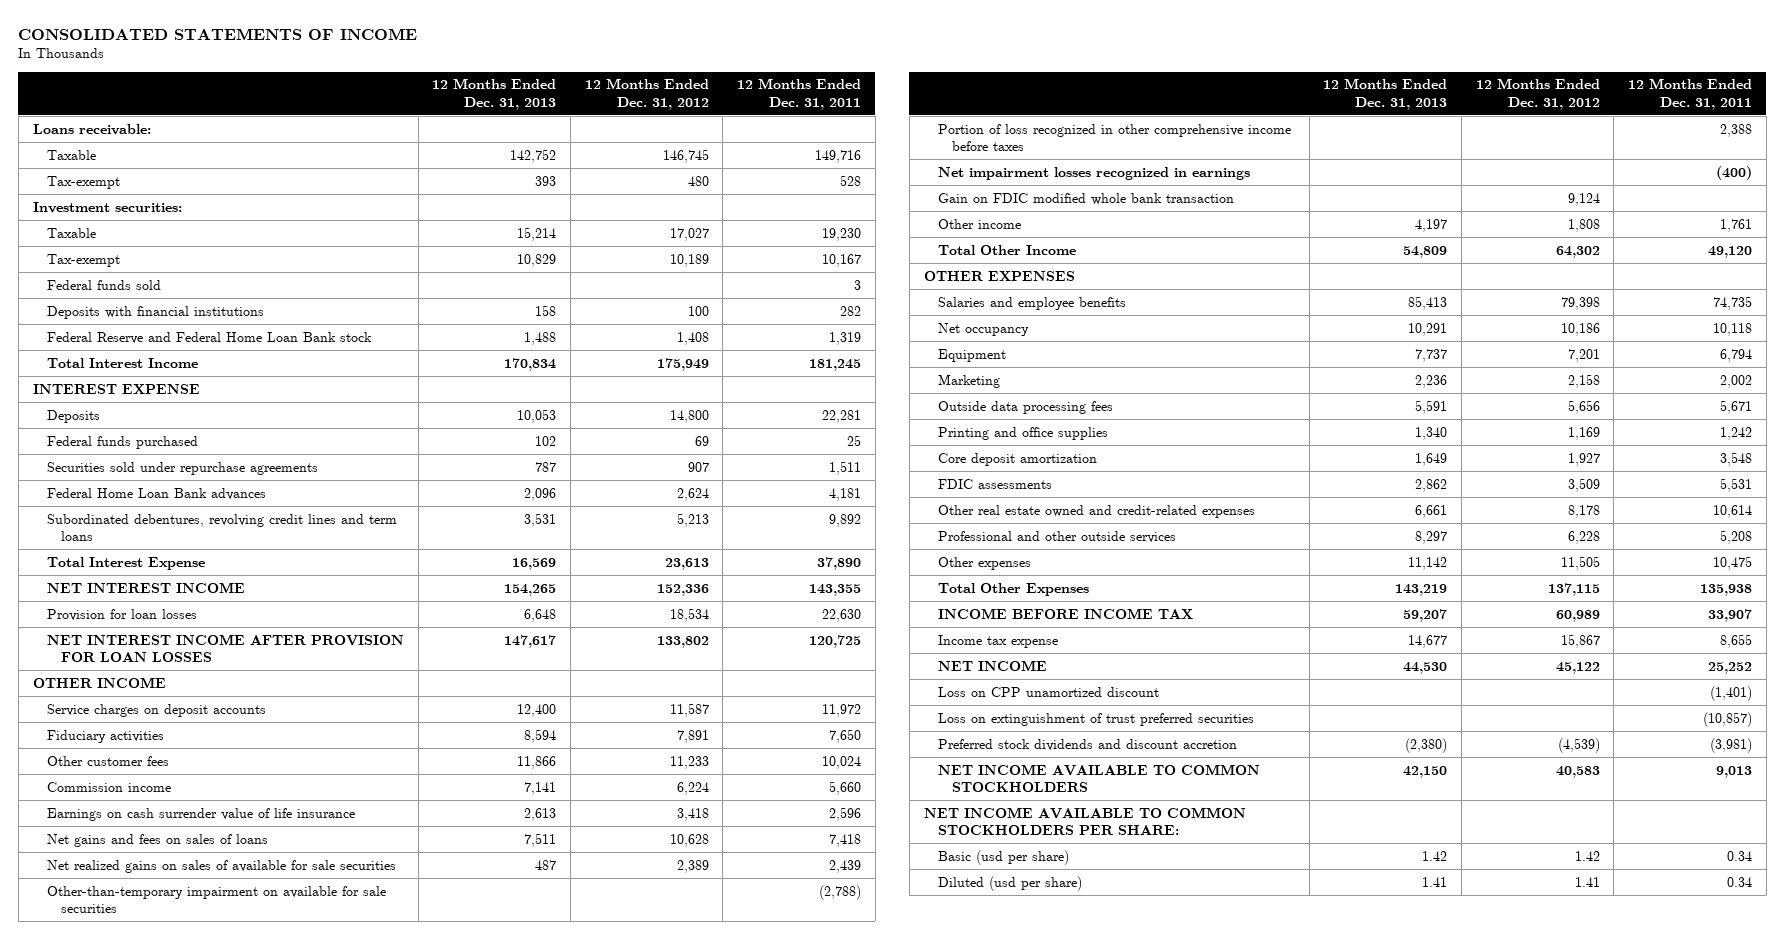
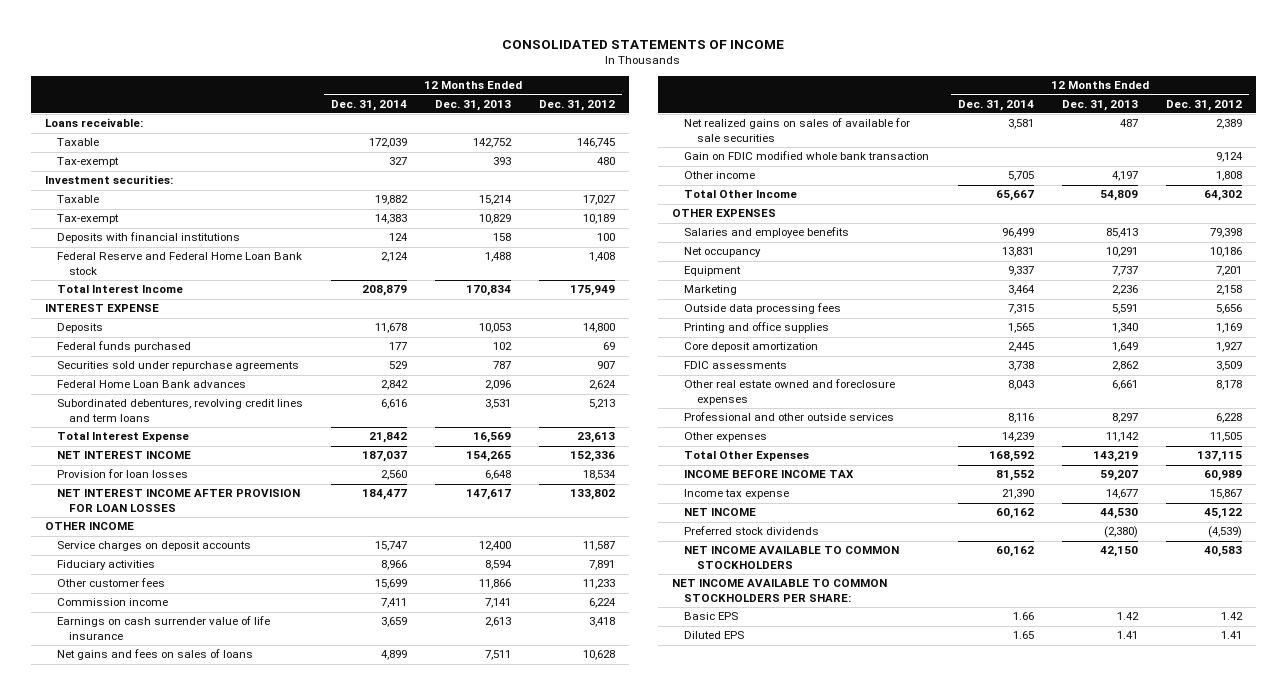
- | 12 Months Ended Dec. 31, 2013 | 12 Months Ended Dec. 31, 2012 | 12 Months Ended Dec. 31, 2011
+ | 12 Months Ended Dec. 31, 2014 | 12 Months Ended Dec. 31, 2013 | 12 Months Ended Dec. 31, 2012
- Federal funds sold | | | 3
- Other-than-temporary impairment on available for sale securities | | | (2,788)
- Portion of loss recognized in other comprehensive income before taxes | | | 2,388
- Net impairment losses recognized in earnings | | | (400)
- Other real estate owned and credit-related expenses | 6,661 | 8,178 | 10,614
+ Other real estate owned and foreclosure expenses | 8,043 | 6,661 | 8,178
- Loss on CPP unamortized discount | | | (1,401)
- Loss on extinguishment of trust preferred securities | | | (10,857)
- Preferred stock dividends and discount accretion | (2,380) | (4,539) | (3,981)
+ Preferred stock dividends | | (2,380) | (4,539)
- Basic (usd per share) | 1.42 | 1.42 | 0.34
- Diluted (usd per share) | 1.41 | 1.41 | 0.34
+ Basic EPS | 1.66 | 1.42 | 1.42
+ Diluted EPS | 1.65 | 1.41 | 1.41

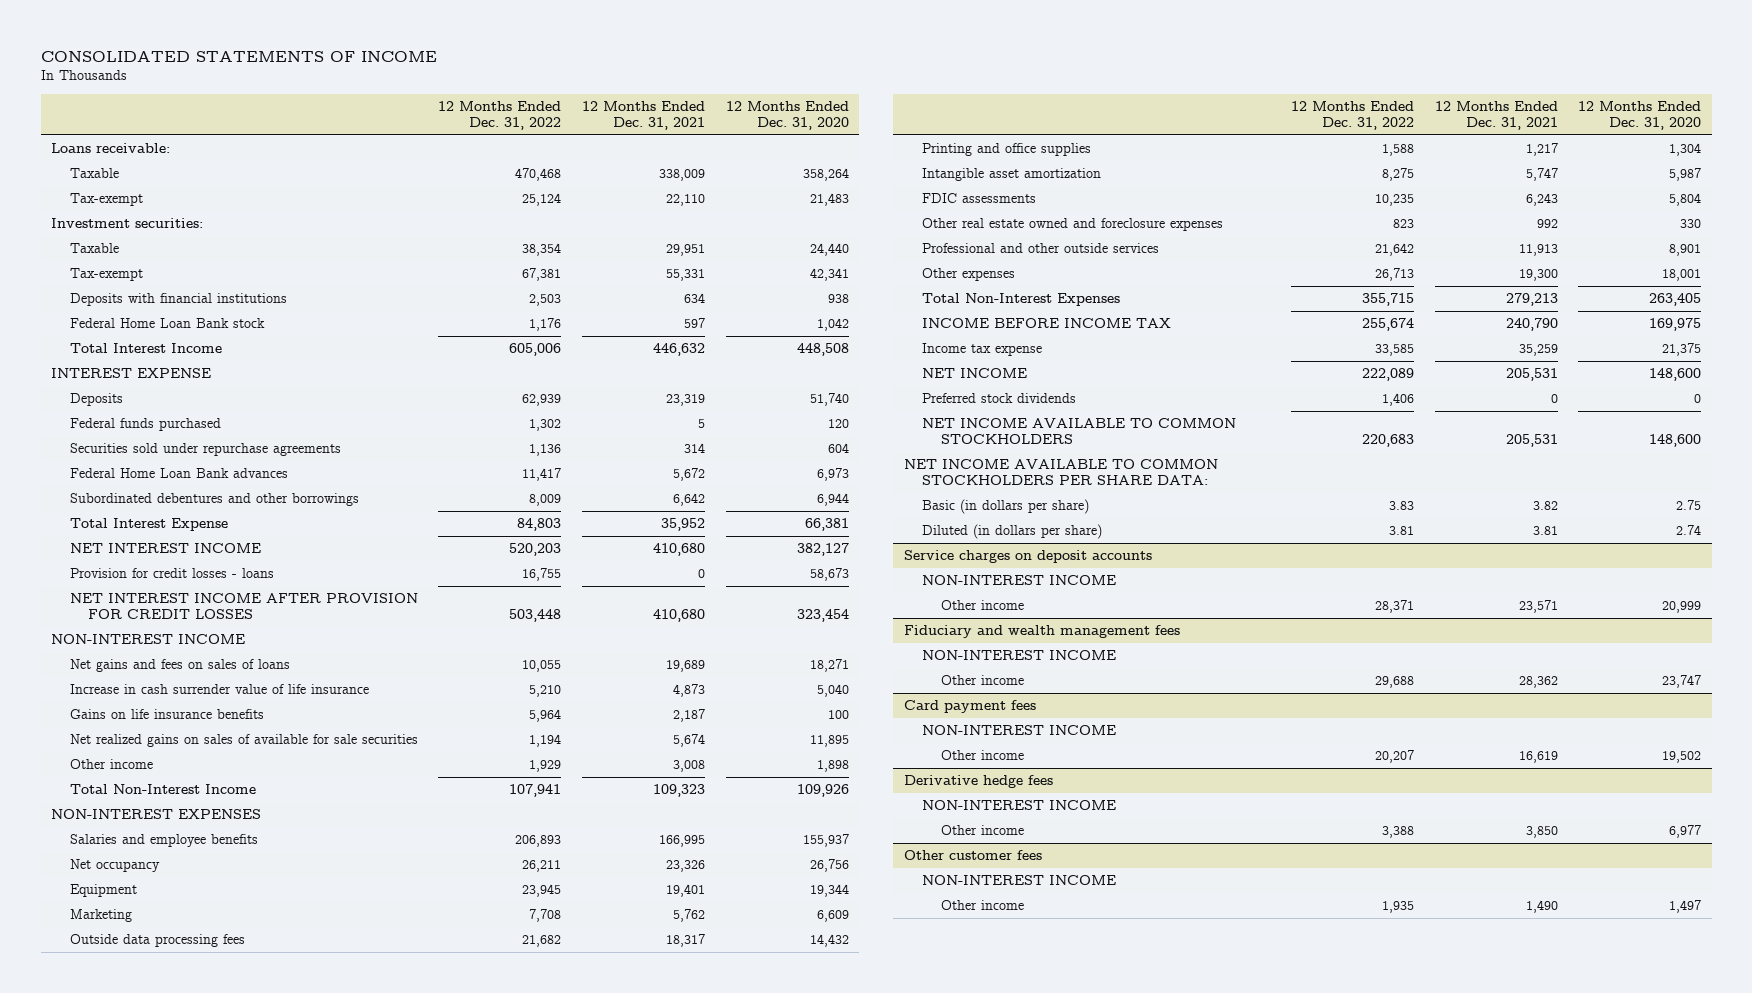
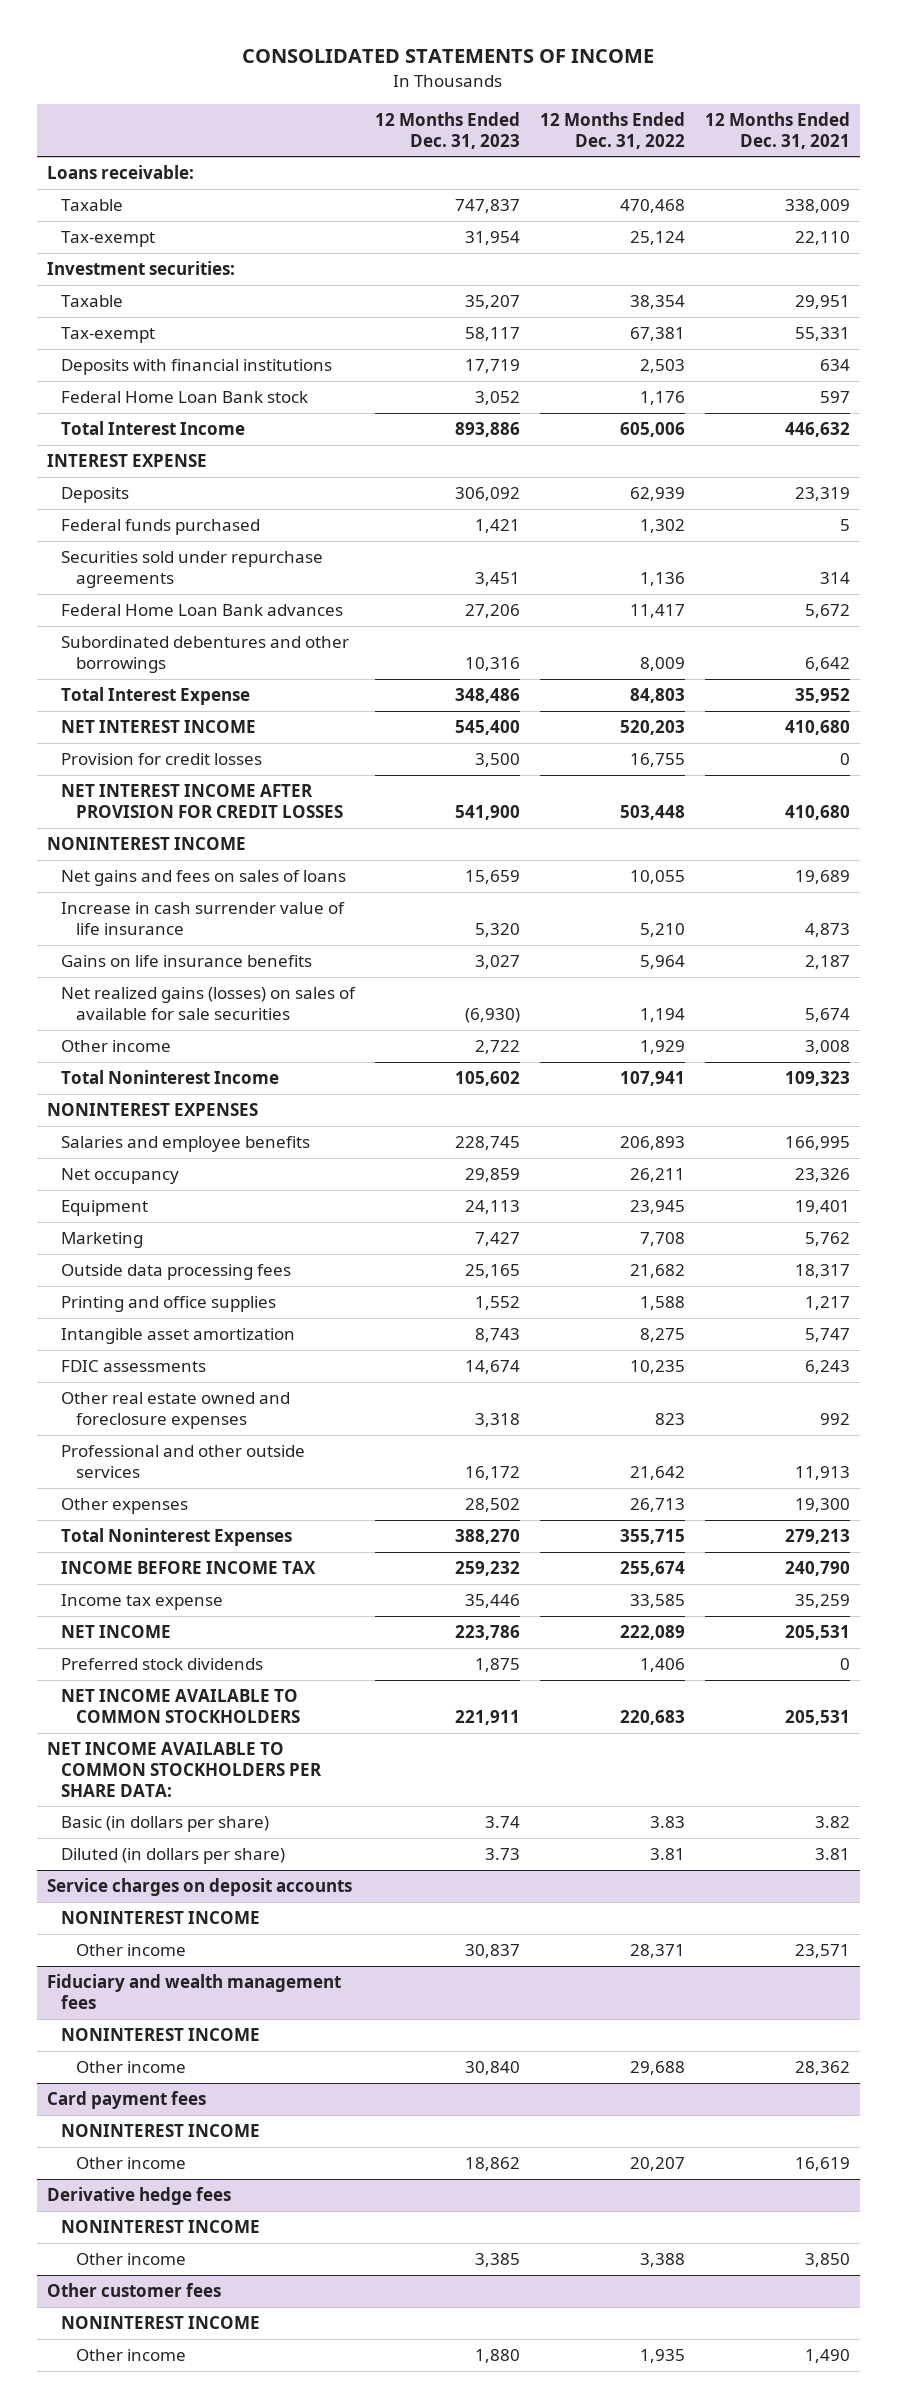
- | 12 Months Ended Dec. 31, 2022 | 12 Months Ended Dec. 31, 2021 | 12 Months Ended Dec. 31, 2020
+ | 12 Months Ended Dec. 31, 2023 | 12 Months Ended Dec. 31, 2022 | 12 Months Ended Dec. 31, 2021
- Provision for credit losses - loans | 16,755 | 0 | 58,673
+ Provision for credit losses | 3,500 | 16,755 | 0
- NON-INTEREST INCOME
+ NONINTEREST INCOME
- Net realized gains on sales of available for sale securities | 1,194 | 5,674 | 11,895
+ Net realized gains (losses) on sales of available for sale securities | (6,930) | 1,194 | 5,674
- Total Non-Interest Income | 107,941 | 109,323 | 109,926
- NON-INTEREST EXPENSES
+ Total Noninterest Income | 105,602 | 107,941 | 109,323
+ NONINTEREST EXPENSES
- Total Non-Interest Expenses | 355,715 | 279,213 | 263,405
+ Total Noninterest Expenses | 388,270 | 355,715 | 279,213
@ Service charges on deposit accounts
- NON-INTEREST INCOME
+ NONINTEREST INCOME
@ Fiduciary and wealth management fees
- NON-INTEREST INCOME
+ NONINTEREST INCOME
@ Card payment fees
- NON-INTEREST INCOME
+ NONINTEREST INCOME
@ Derivative hedge fees
- NON-INTEREST INCOME
+ NONINTEREST INCOME
@ Other customer fees
- NON-INTEREST INCOME
+ NONINTEREST INCOME

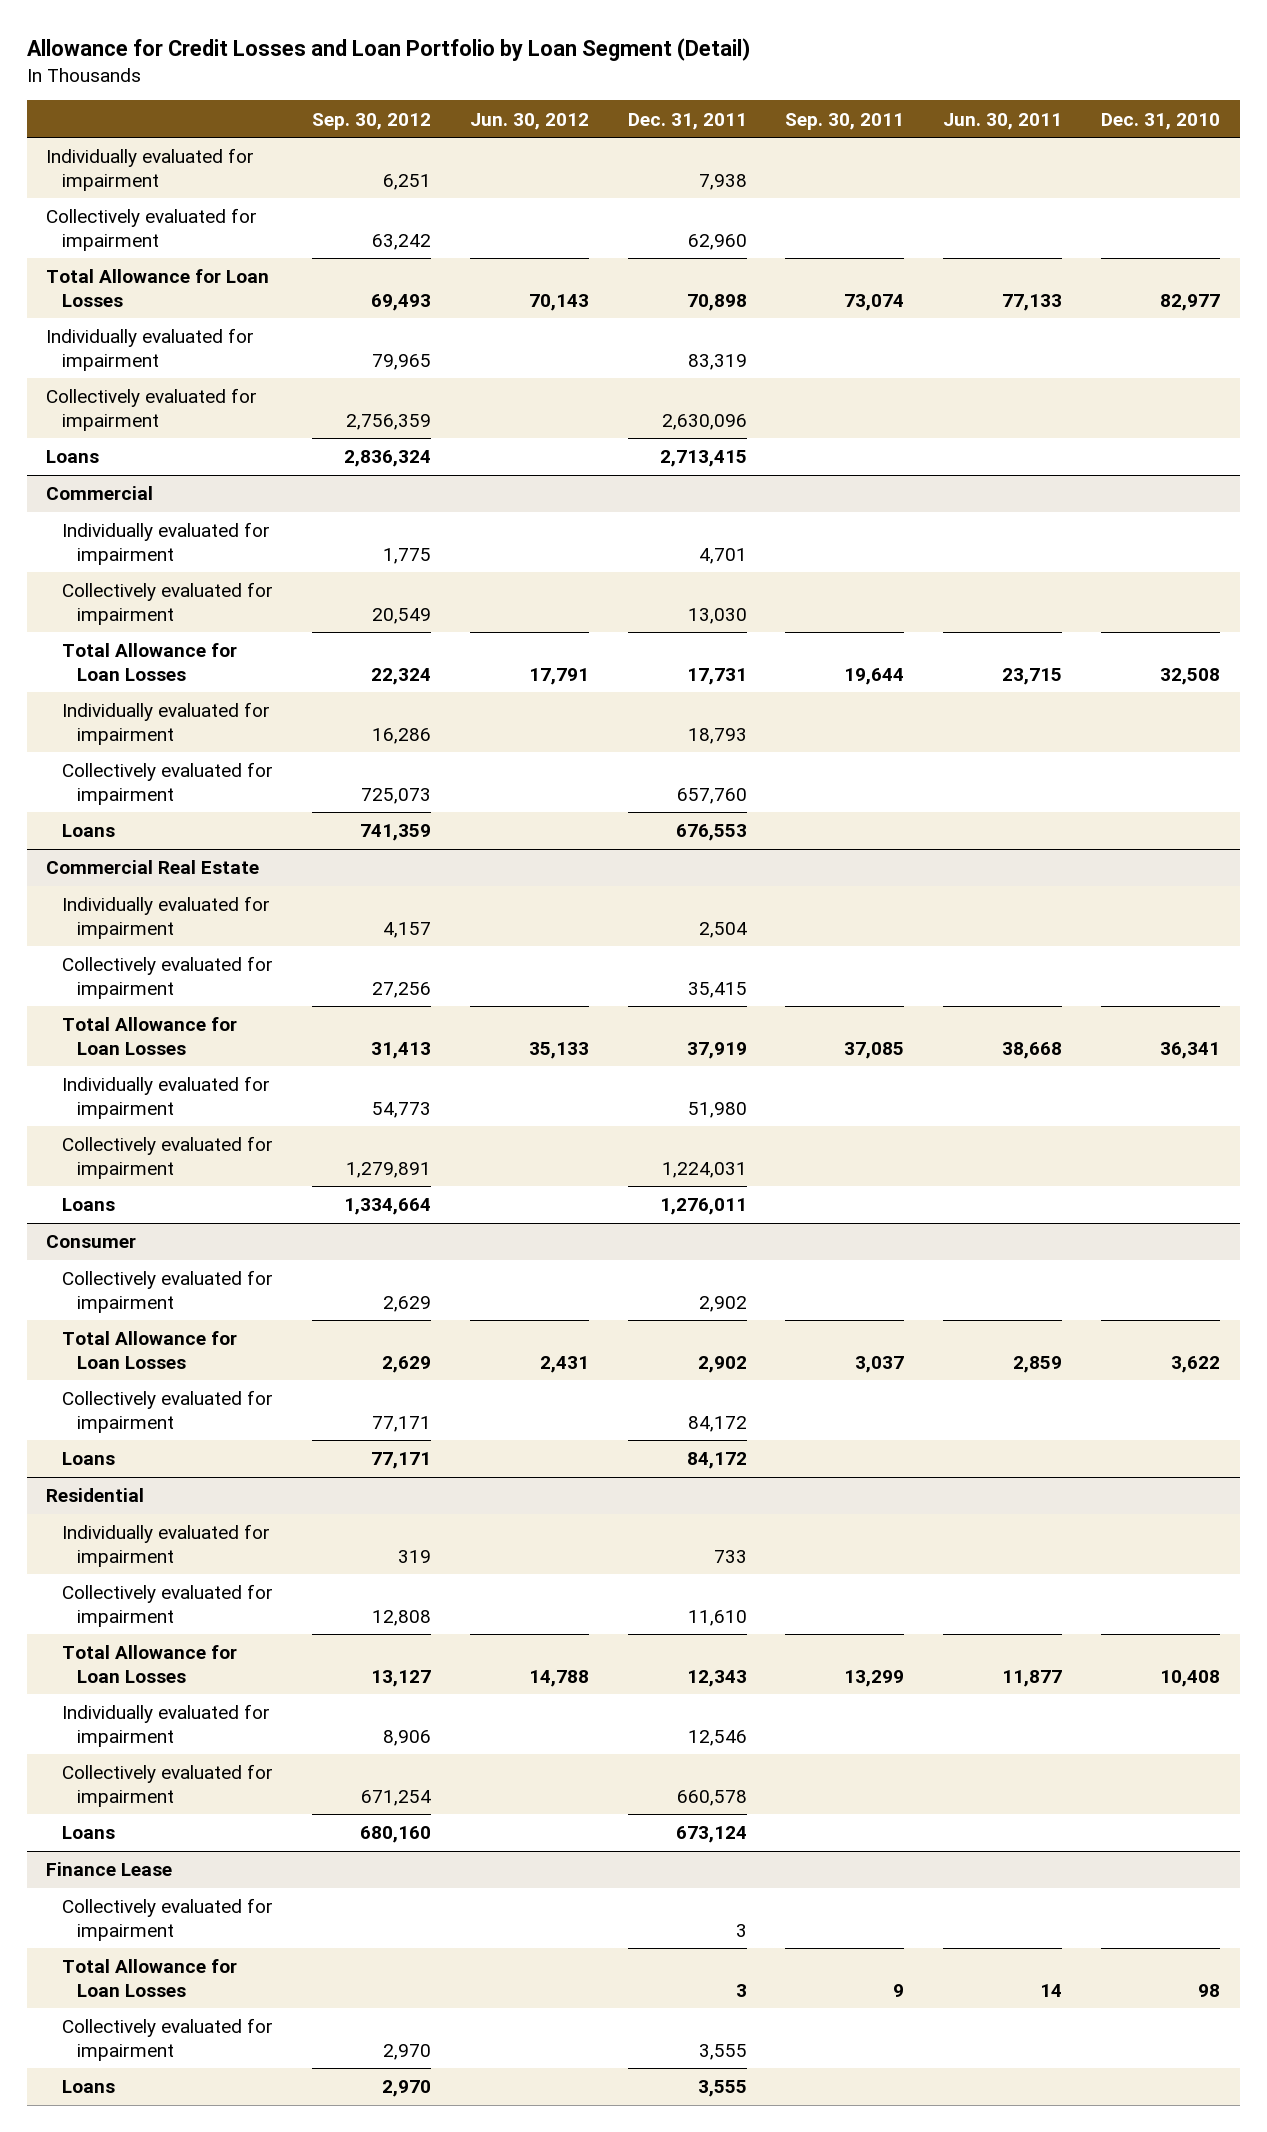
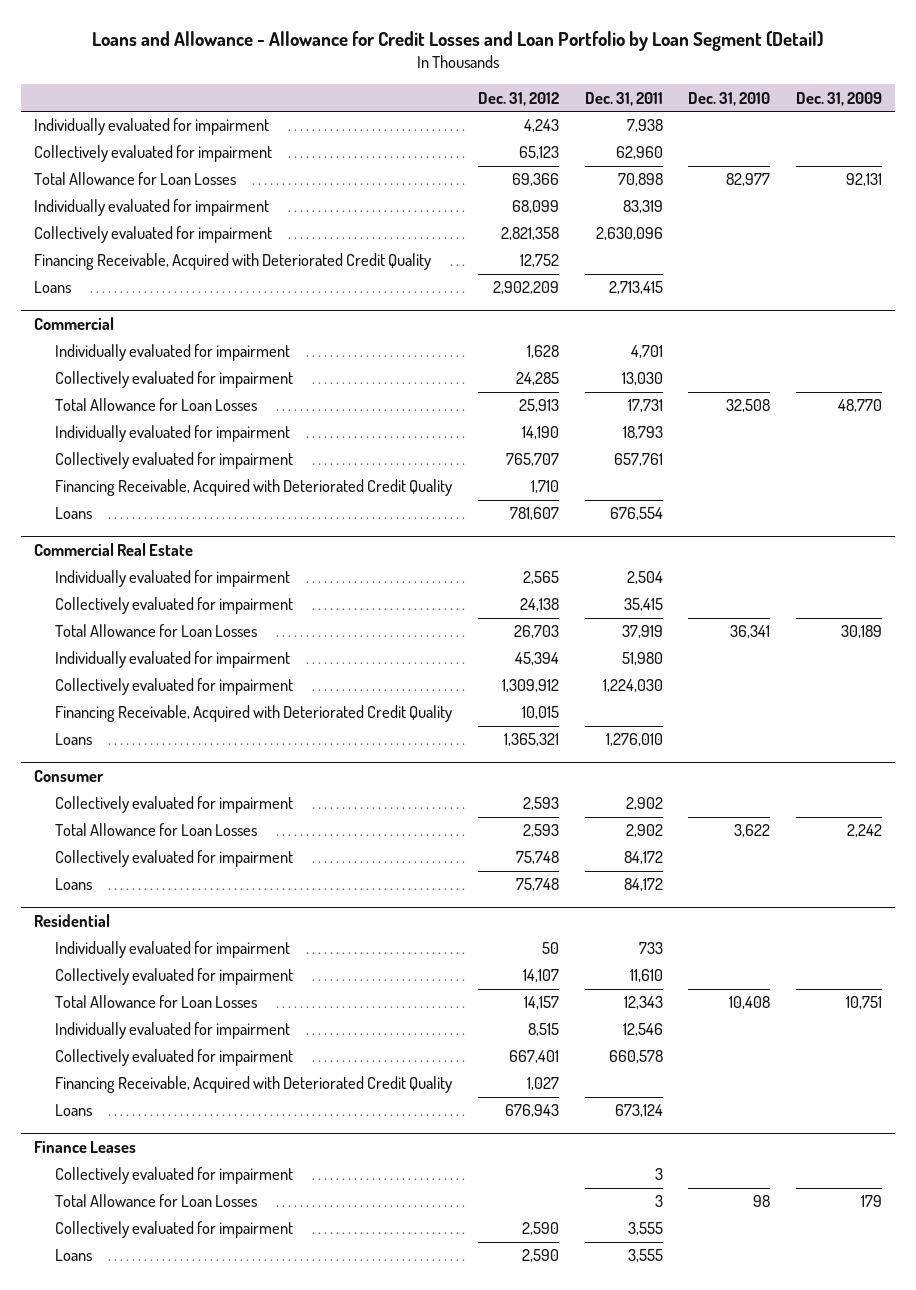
- Allowance for Credit Losses and Loan Portfolio by Loan Segment (Detail)
+ Loans and Allowance - Allowance for Credit Losses and Loan Portfolio by Loan Segment (Detail)
- | Sep. 30, 2012 | Jun. 30, 2012 | Dec. 31, 2011 | Sep. 30, 2011 | Jun. 30, 2011 | Dec. 31, 2010
+ | Dec. 31, 2012 | Dec. 31, 2011 | Dec. 31, 2010 | Dec. 31, 2009
+ Financing Receivable, Acquired with Deteriorated Credit Quality | 12,752 | | |
@ Commercial
- Collectively evaluated for impairment | 725,073 | | 657,760 | | |
- Loans | 741,359 | | 676,553 | | |
+ Collectively evaluated for impairment | 765,707 | 657,761 | |
+ Financing Receivable, Acquired with Deteriorated Credit Quality | 1,710 | | |
+ Loans | 781,607 | 676,554 | |
@ Commercial Real Estate
- Collectively evaluated for impairment | 1,279,891 | | 1,224,031 | | |
- Loans | 1,334,664 | | 1,276,011 | | |
+ Collectively evaluated for impairment | 1,309,912 | 1,224,030 | |
+ Financing Receivable, Acquired with Deteriorated Credit Quality | 10,015 | | |
+ Loans | 1,365,321 | 1,276,010 | |
@ Residential
+ Financing Receivable, Acquired with Deteriorated Credit Quality | 1,027 | | |
- Finance Lease
+ Finance Leases

